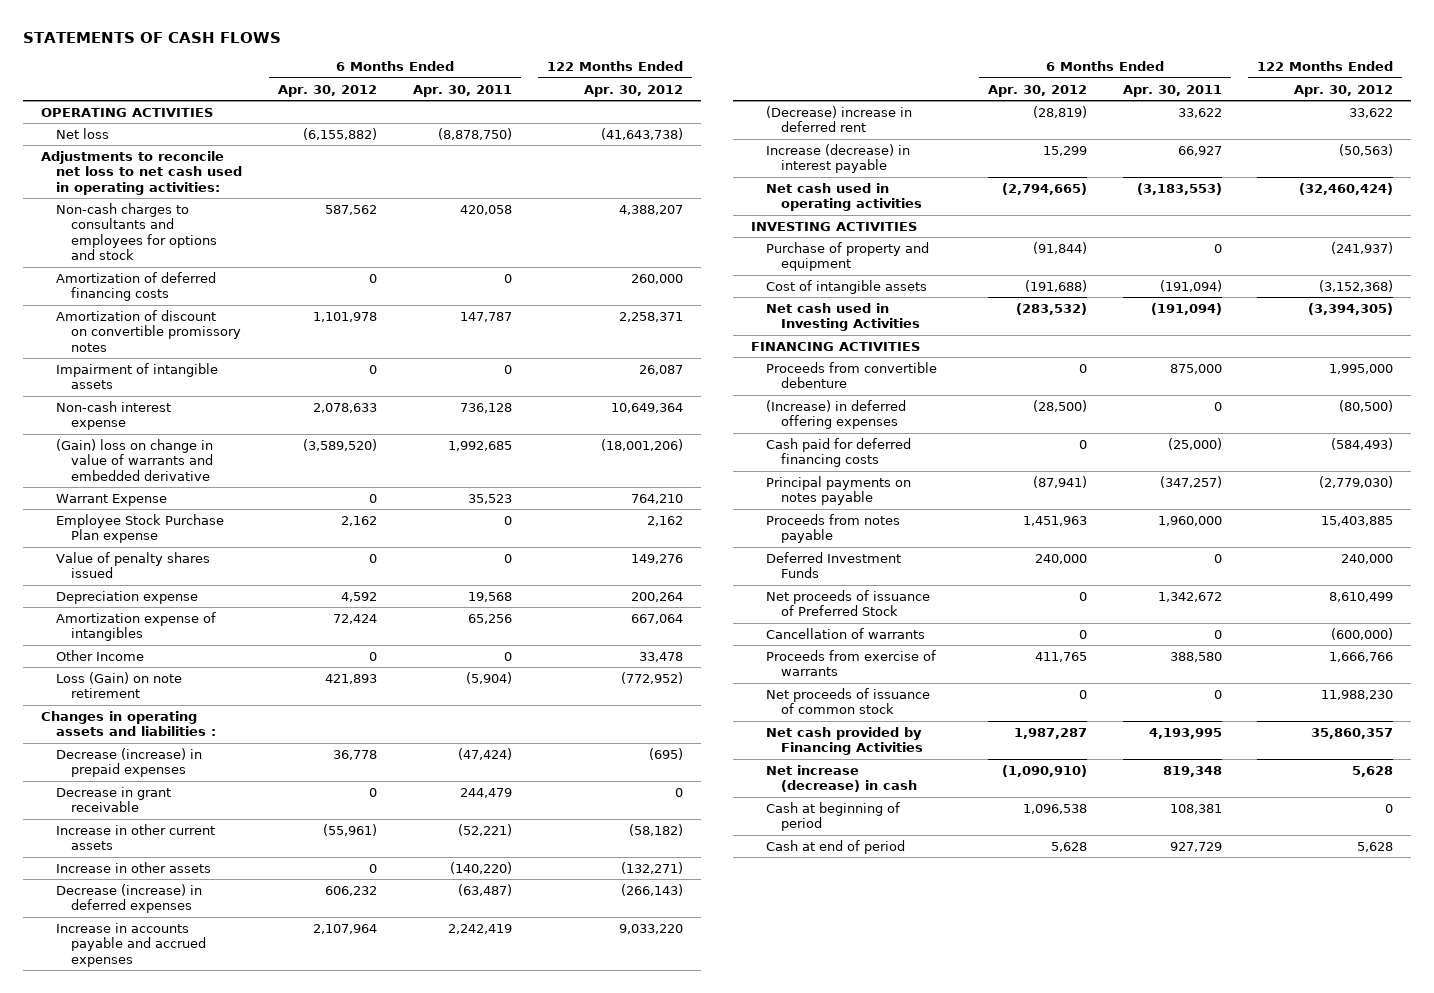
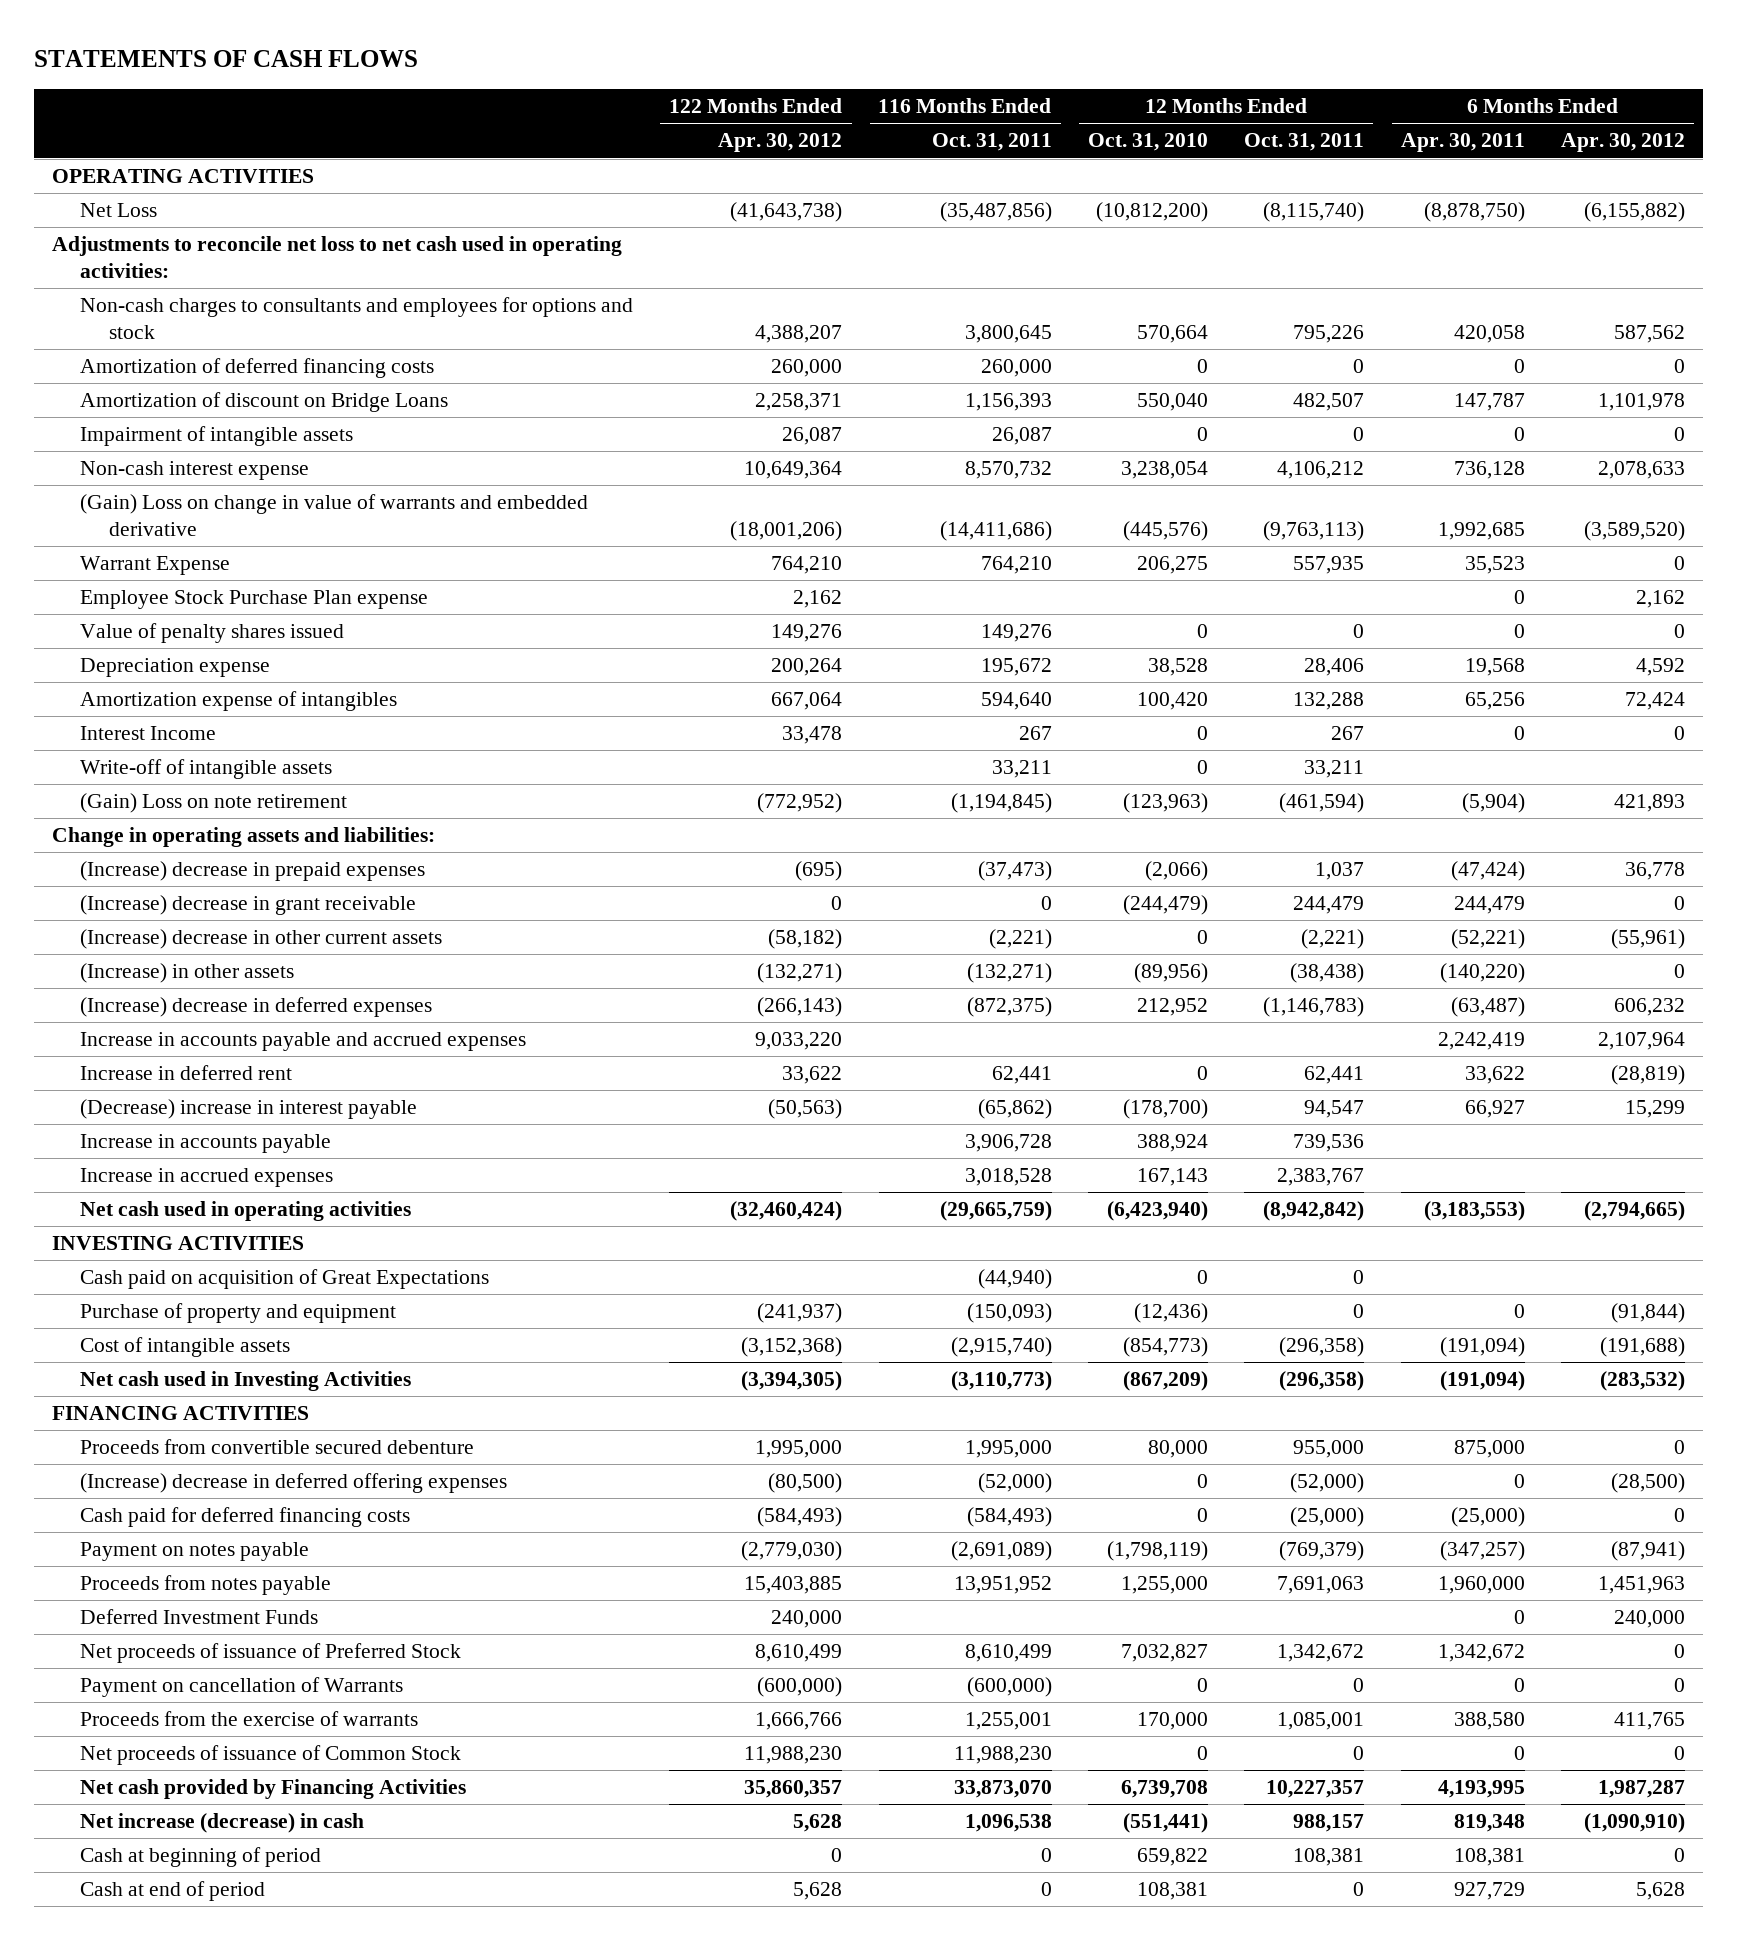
- | 6 Months Ended Apr. 30, 2012 | 6 Months Ended Apr. 30, 2011 | 122 Months Ended Apr. 30, 2012
+ | 122 Months Ended Apr. 30, 2012 | 116 Months Ended Oct. 31, 2011 | 12 Months Ended Oct. 31, 2010 | 12 Months Ended Oct. 31, 2011 | 6 Months Ended Apr. 30, 2011 | 6 Months Ended Apr. 30, 2012
- Net loss | (6,155,882) | (8,878,750) | (41,643,738)
+ Net Loss | (41,643,738) | (35,487,856) | (10,812,200) | (8,115,740) | (8,878,750) | (6,155,882)
- Amortization of discount on convertible promissory notes | 1,101,978 | 147,787 | 2,258,371
+ Amortization of discount on Bridge Loans | 2,258,371 | 1,156,393 | 550,040 | 482,507 | 147,787 | 1,101,978
- (Gain) loss on change in value of warrants and embedded derivative | (3,589,520) | 1,992,685 | (18,001,206)
+ (Gain) Loss on change in value of warrants and embedded derivative | (18,001,206) | (14,411,686) | (445,576) | (9,763,113) | 1,992,685 | (3,589,520)
- Other Income | 0 | 0 | 33,478
- Loss (Gain) on note retirement | 421,893 | (5,904) | (772,952)
- Changes in operating assets and liabilities :
- Decrease (increase) in prepaid expenses | 36,778 | (47,424) | (695)
- Decrease in grant receivable | 0 | 244,479 | 0
- Increase in other current assets | (55,961) | (52,221) | (58,182)
- Increase in other assets | 0 | (140,220) | (132,271)
- Decrease (increase) in deferred expenses | 606,232 | (63,487) | (266,143)
+ Interest Income | 33,478 | 267 | 0 | 267 | 0 | 0
+ Write-off of intangible assets | | 33,211 | 0 | 33,211 | |
+ (Gain) Loss on note retirement | (772,952) | (1,194,845) | (123,963) | (461,594) | (5,904) | 421,893
+ Change in operating assets and liabilities:
+ (Increase) decrease in prepaid expenses | (695) | (37,473) | (2,066) | 1,037 | (47,424) | 36,778
+ (Increase) decrease in grant receivable | 0 | 0 | (244,479) | 244,479 | 244,479 | 0
+ (Increase) decrease in other current assets | (58,182) | (2,221) | 0 | (2,221) | (52,221) | (55,961)
+ (Increase) in other assets | (132,271) | (132,271) | (89,956) | (38,438) | (140,220) | 0
+ (Increase) decrease in deferred expenses | (266,143) | (872,375) | 212,952 | (1,146,783) | (63,487) | 606,232
- (Decrease) increase in deferred rent | (28,819) | 33,622 | 33,622
- Increase (decrease) in interest payable | 15,299 | 66,927 | (50,563)
+ Increase in deferred rent | 33,622 | 62,441 | 0 | 62,441 | 33,622 | (28,819)
+ (Decrease) increase in interest payable | (50,563) | (65,862) | (178,700) | 94,547 | 66,927 | 15,299
+ Increase in accounts payable | | 3,906,728 | 388,924 | 739,536 | |
+ Increase in accrued expenses | | 3,018,528 | 167,143 | 2,383,767 | |
+ Cash paid on acquisition of Great Expectations | | (44,940) | 0 | 0 | |
- Proceeds from convertible debenture | 0 | 875,000 | 1,995,000
- (Increase) in deferred offering expenses | (28,500) | 0 | (80,500)
+ Proceeds from convertible secured debenture | 1,995,000 | 1,995,000 | 80,000 | 955,000 | 875,000 | 0
+ (Increase) decrease in deferred offering expenses | (80,500) | (52,000) | 0 | (52,000) | 0 | (28,500)
- Principal payments on notes payable | (87,941) | (347,257) | (2,779,030)
+ Payment on notes payable | (2,779,030) | (2,691,089) | (1,798,119) | (769,379) | (347,257) | (87,941)
- Cancellation of warrants | 0 | 0 | (600,000)
- Proceeds from exercise of warrants | 411,765 | 388,580 | 1,666,766
- Net proceeds of issuance of common stock | 0 | 0 | 11,988,230
+ Payment on cancellation of Warrants | (600,000) | (600,000) | 0 | 0 | 0 | 0
+ Proceeds from the exercise of warrants | 1,666,766 | 1,255,001 | 170,000 | 1,085,001 | 388,580 | 411,765
+ Net proceeds of issuance of Common Stock | 11,988,230 | 11,988,230 | 0 | 0 | 0 | 0
- Cash at beginning of period | 1,096,538 | 108,381 | 0
+ Cash at beginning of period | 0 | 0 | 659,822 | 108,381 | 108,381 | 0

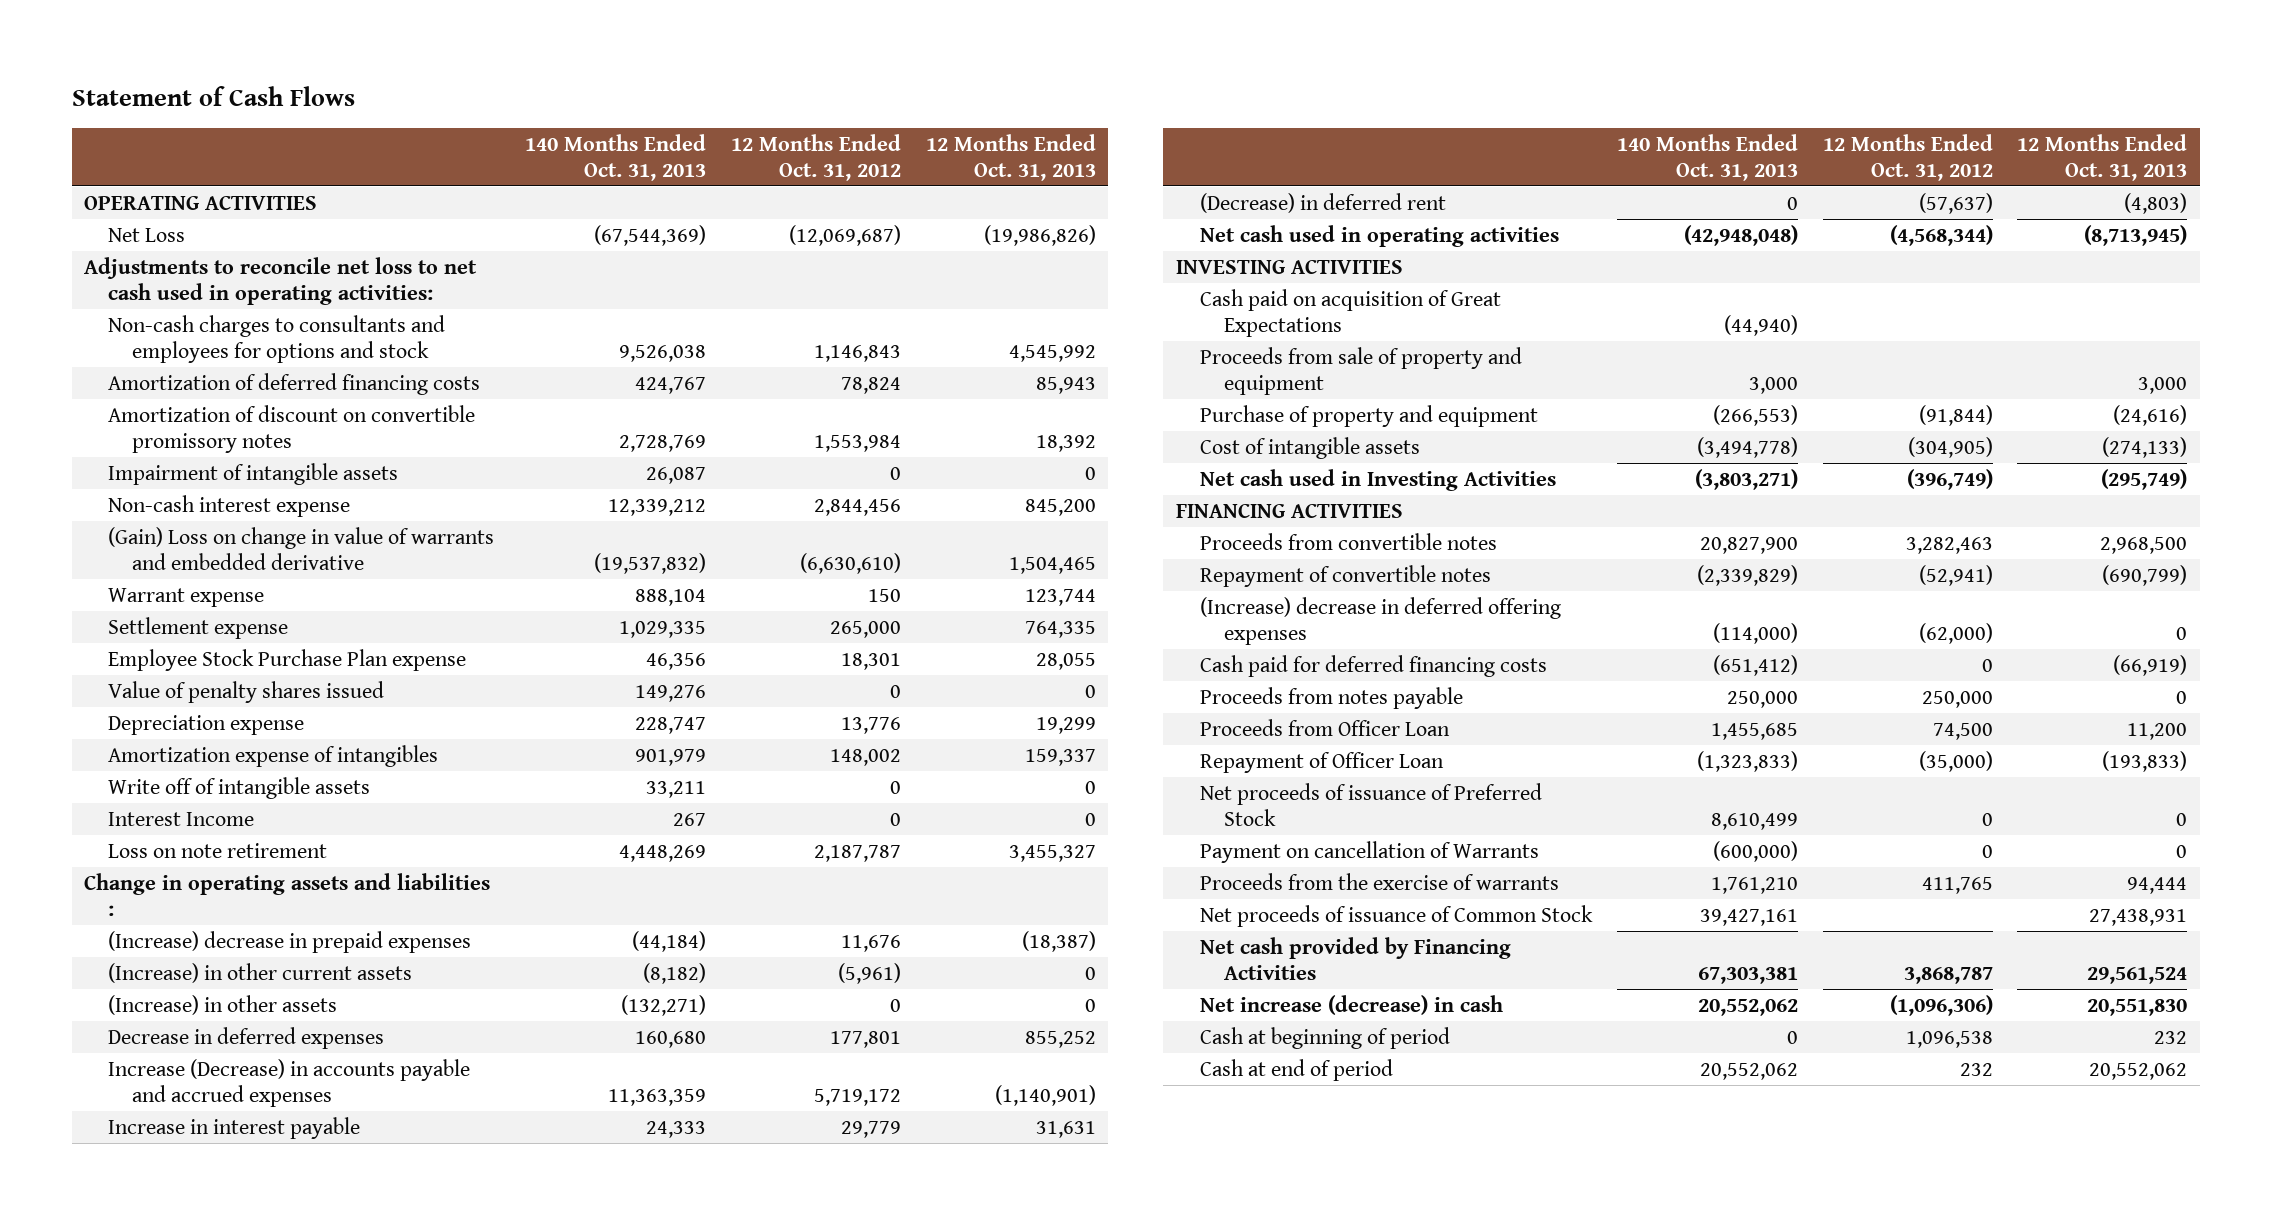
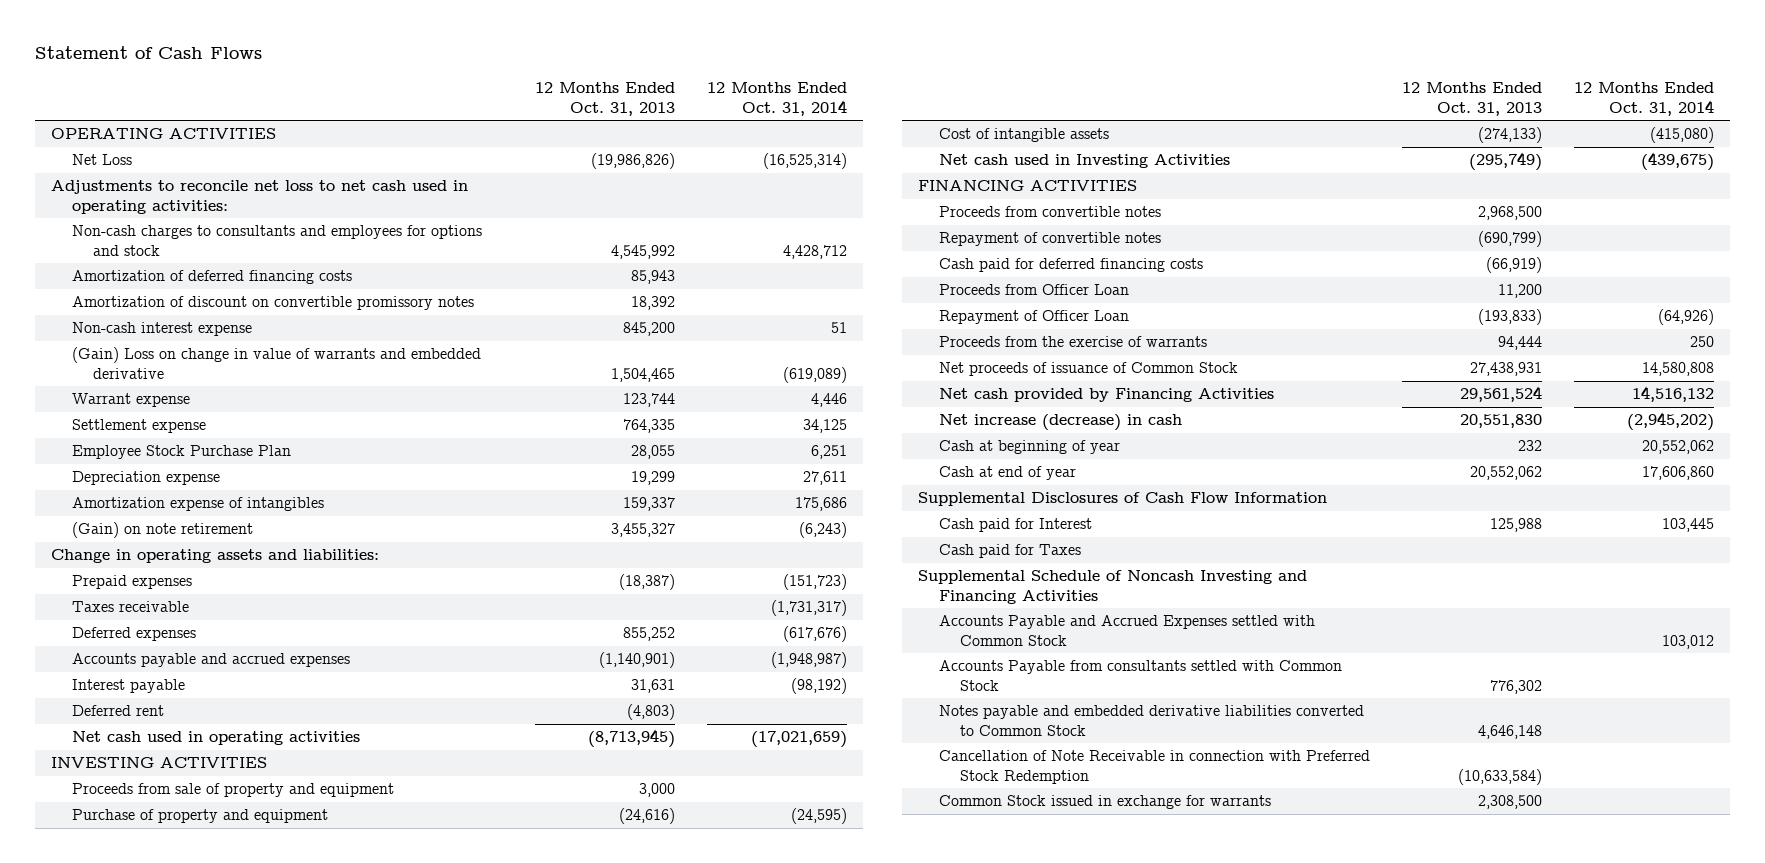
- | 140 Months Ended Oct. 31, 2013 | 12 Months Ended Oct. 31, 2012 | 12 Months Ended Oct. 31, 2013
+ | 12 Months Ended Oct. 31, 2013 | 12 Months Ended Oct. 31, 2014
- Impairment of intangible assets | 26,087 | 0 | 0
- Employee Stock Purchase Plan expense | 46,356 | 18,301 | 28,055
- Value of penalty shares issued | 149,276 | 0 | 0
+ Employee Stock Purchase Plan | 28,055 | 6,251
- Write off of intangible assets | 33,211 | 0 | 0
- Interest Income | 267 | 0 | 0
- Loss on note retirement | 4,448,269 | 2,187,787 | 3,455,327
- Change in operating assets and liabilities :
- (Increase) decrease in prepaid expenses | (44,184) | 11,676 | (18,387)
- (Increase) in other current assets | (8,182) | (5,961) | 0
- (Increase) in other assets | (132,271) | 0 | 0
- Decrease in deferred expenses | 160,680 | 177,801 | 855,252
- Increase (Decrease) in accounts payable and accrued expenses | 11,363,359 | 5,719,172 | (1,140,901)
- Increase in interest payable | 24,333 | 29,779 | 31,631
- (Decrease) in deferred rent | 0 | (57,637) | (4,803)
+ (Gain) on note retirement | 3,455,327 | (6,243)
+ Change in operating assets and liabilities:
+ Prepaid expenses | (18,387) | (151,723)
+ Taxes receivable | | (1,731,317)
+ Deferred expenses | 855,252 | (617,676)
+ Accounts payable and accrued expenses | (1,140,901) | (1,948,987)
+ Interest payable | 31,631 | (98,192)
+ Deferred rent | (4,803) |
- Cash paid on acquisition of Great Expectations | (44,940) | |
- (Increase) decrease in deferred offering expenses | (114,000) | (62,000) | 0
- Proceeds from notes payable | 250,000 | 250,000 | 0
- Net proceeds of issuance of Preferred Stock | 8,610,499 | 0 | 0
- Payment on cancellation of Warrants | (600,000) | 0 | 0
- Cash at beginning of period | 0 | 1,096,538 | 232
- Cash at end of period | 20,552,062 | 232 | 20,552,062
+ Cash at beginning of year | 232 | 20,552,062
+ Cash at end of year | 20,552,062 | 17,606,860
+ Supplemental Disclosures of Cash Flow Information
+ Cash paid for Interest | 125,988 | 103,445
+ Cash paid for Taxes
+ Supplemental Schedule of Noncash Investing and Financing Activities
+ Accounts Payable and Accrued Expenses settled with Common Stock | | 103,012
+ Accounts Payable from consultants settled with Common Stock | 776,302 |
+ Notes payable and embedded derivative liabilities converted to Common Stock | 4,646,148 |
+ Cancellation of Note Receivable in connection with Preferred Stock Redemption | (10,633,584) |
+ Common Stock issued in exchange for warrants | 2,308,500 |

